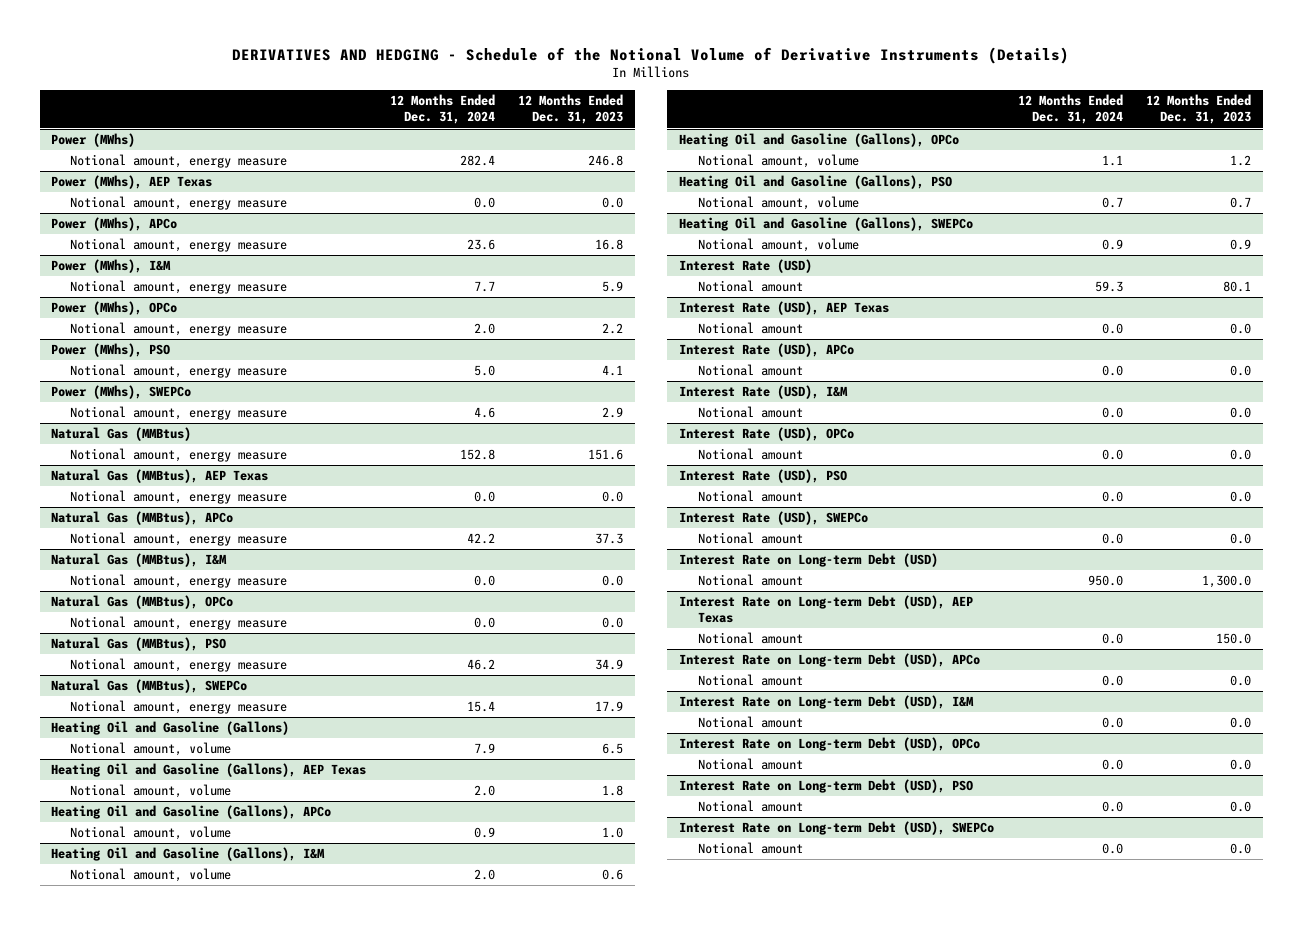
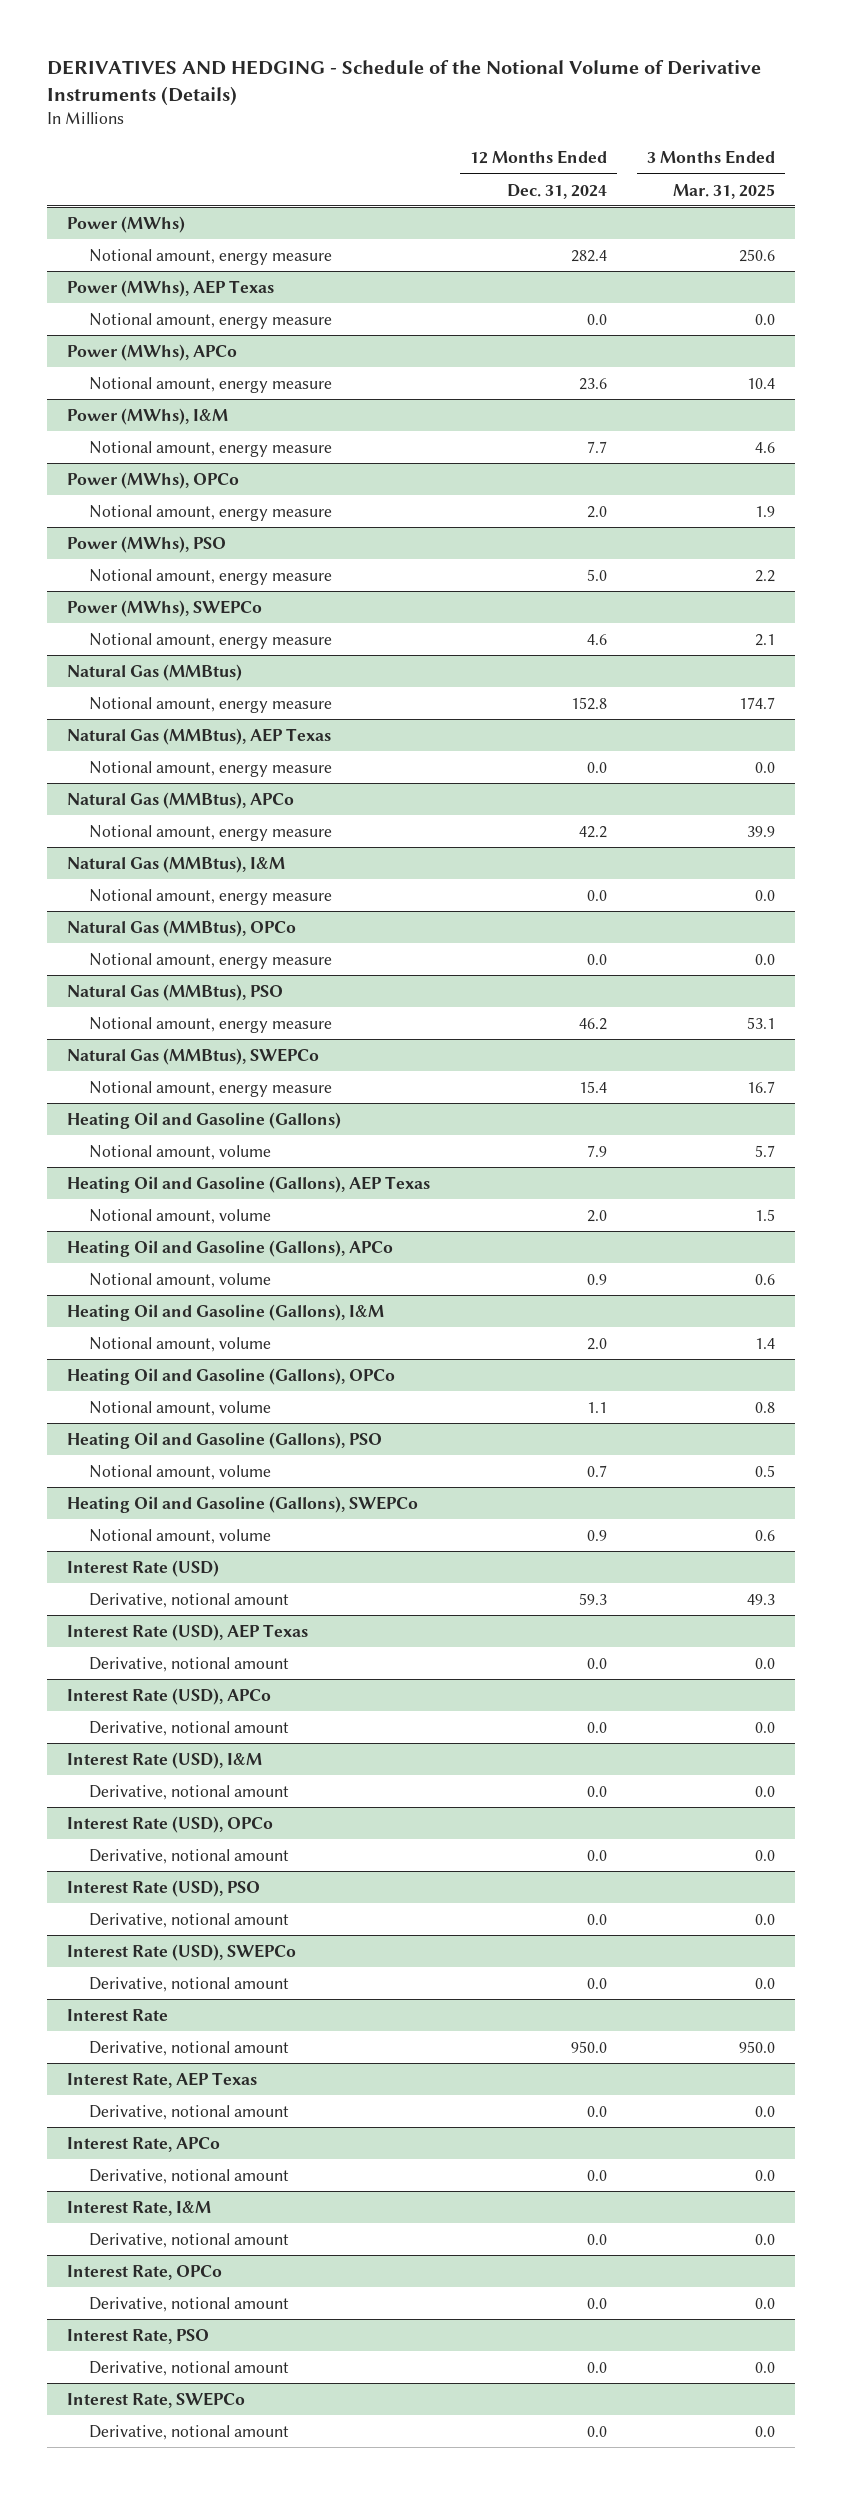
- | 12 Months Ended Dec. 31, 2024 | 12 Months Ended Dec. 31, 2023
+ | 12 Months Ended Dec. 31, 2024 | 3 Months Ended Mar. 31, 2025
@ Interest Rate (USD)
- Notional amount | 59.3 | 80.1
+ Derivative, notional amount | 59.3 | 49.3
@ Interest Rate (USD), AEP Texas
- Notional amount | 0.0 | 0.0
+ Derivative, notional amount | 0.0 | 0.0
@ Interest Rate (USD), APCo
- Notional amount | 0.0 | 0.0
+ Derivative, notional amount | 0.0 | 0.0
@ Interest Rate (USD), I&M
- Notional amount | 0.0 | 0.0
+ Derivative, notional amount | 0.0 | 0.0
@ Interest Rate (USD), OPCo
- Notional amount | 0.0 | 0.0
+ Derivative, notional amount | 0.0 | 0.0
@ Interest Rate (USD), PSO
- Notional amount | 0.0 | 0.0
+ Derivative, notional amount | 0.0 | 0.0
@ Interest Rate (USD), SWEPCo
- Notional amount | 0.0 | 0.0
- Interest Rate on Long-term Debt (USD)
- Notional amount | 950.0 | 1,300.0
- Interest Rate on Long-term Debt (USD), AEP Texas
- Notional amount | 0.0 | 150.0
- Interest Rate on Long-term Debt (USD), APCo
- Notional amount | 0.0 | 0.0
- Interest Rate on Long-term Debt (USD), I&M
- Notional amount | 0.0 | 0.0
- Interest Rate on Long-term Debt (USD), OPCo
- Notional amount | 0.0 | 0.0
- Interest Rate on Long-term Debt (USD), PSO
- Notional amount | 0.0 | 0.0
- Interest Rate on Long-term Debt (USD), SWEPCo
- Notional amount | 0.0 | 0.0
@ Interest Rate (USD), SWEPCo
+ Derivative, notional amount | 0.0 | 0.0
+ Interest Rate
+ Derivative, notional amount | 950.0 | 950.0
+ Interest Rate, AEP Texas
+ Derivative, notional amount | 0.0 | 0.0
+ Interest Rate, APCo
+ Derivative, notional amount | 0.0 | 0.0
+ Interest Rate, I&M
+ Derivative, notional amount | 0.0 | 0.0
+ Interest Rate, OPCo
+ Derivative, notional amount | 0.0 | 0.0
+ Interest Rate, PSO
+ Derivative, notional amount | 0.0 | 0.0
+ Interest Rate, SWEPCo
+ Derivative, notional amount | 0.0 | 0.0

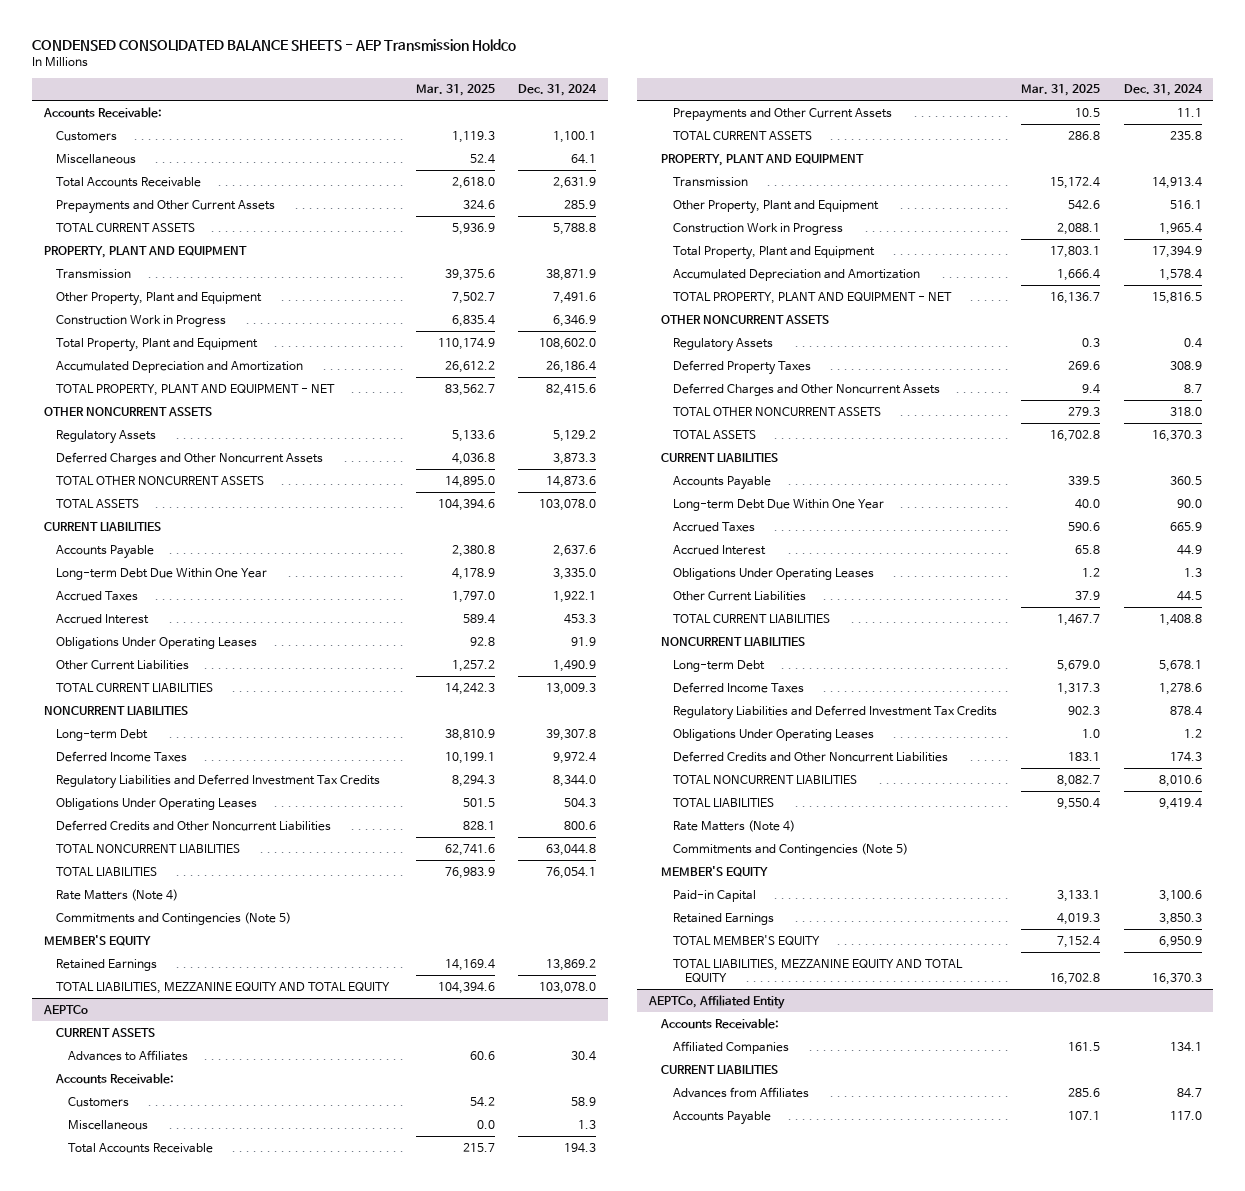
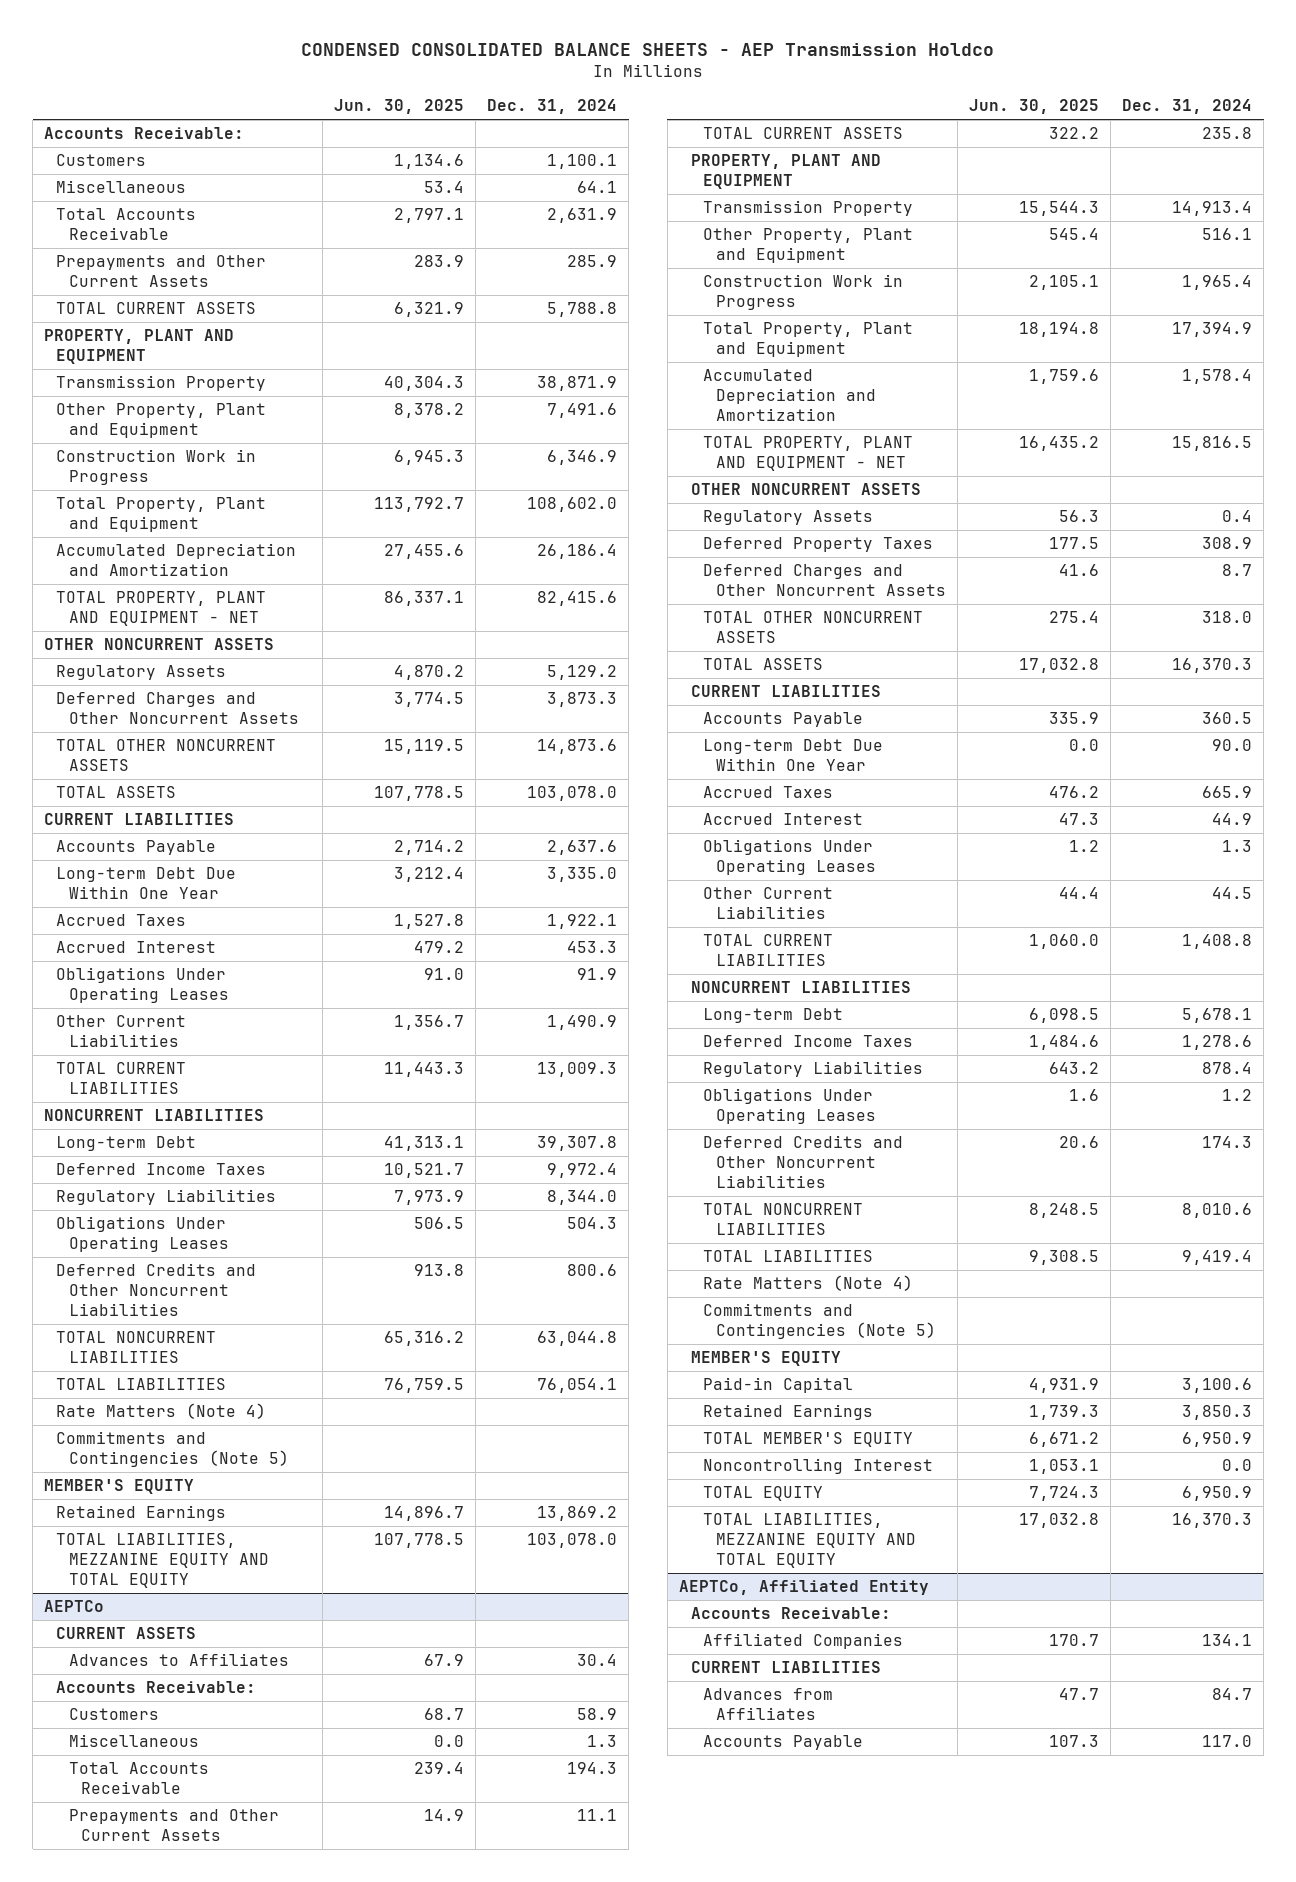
- | Mar. 31, 2025 | Dec. 31, 2024
+ | Jun. 30, 2025 | Dec. 31, 2024
- Transmission | 39,375.6 | 38,871.9
+ Transmission Property | 40,304.3 | 38,871.9
- Regulatory Liabilities and Deferred Investment Tax Credits | 8,294.3 | 8,344.0
+ Regulatory Liabilities | 7,973.9 | 8,344.0
@ AEPTCo
- Transmission | 15,172.4 | 14,913.4
+ Transmission Property | 15,544.3 | 14,913.4
- Regulatory Liabilities and Deferred Investment Tax Credits | 902.3 | 878.4
+ Regulatory Liabilities | 643.2 | 878.4
+ Noncontrolling Interest | 1,053.1 | 0.0
+ TOTAL EQUITY | 7,724.3 | 6,950.9

